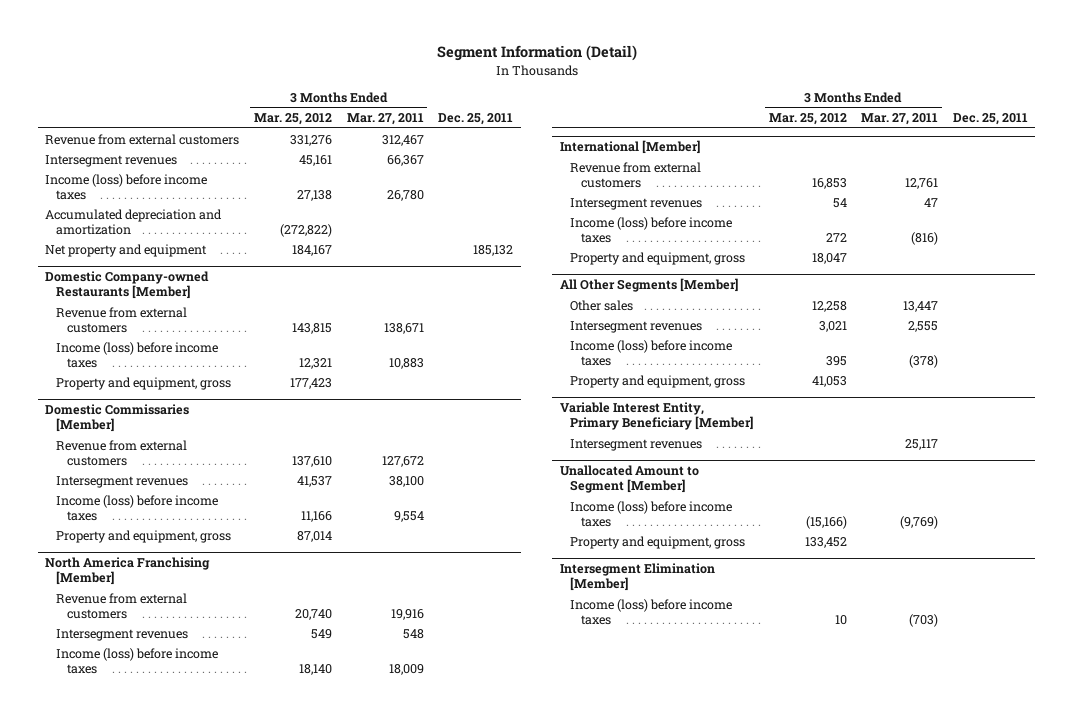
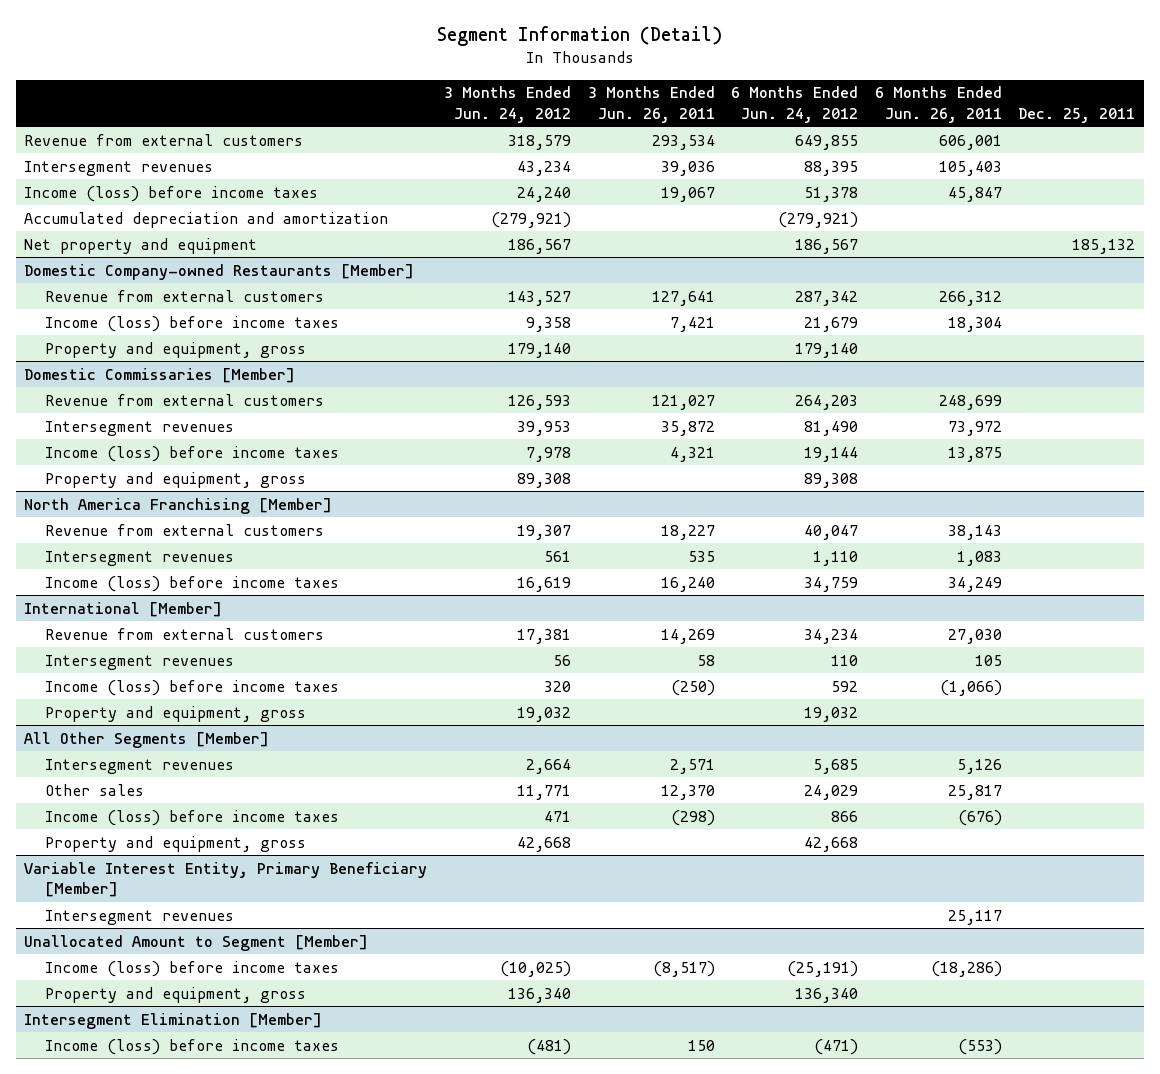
- | 3 Months Ended Mar. 25, 2012 | 3 Months Ended Mar. 27, 2011 | Dec. 25, 2011
+ | 3 Months Ended Jun. 24, 2012 | 3 Months Ended Jun. 26, 2011 | 6 Months Ended Jun. 24, 2012 | 6 Months Ended Jun. 26, 2011 | Dec. 25, 2011
@ All Other Segments [Member]
moved down: Other sales | 11,771 | 12,370 | 24,029 | 25,817 |

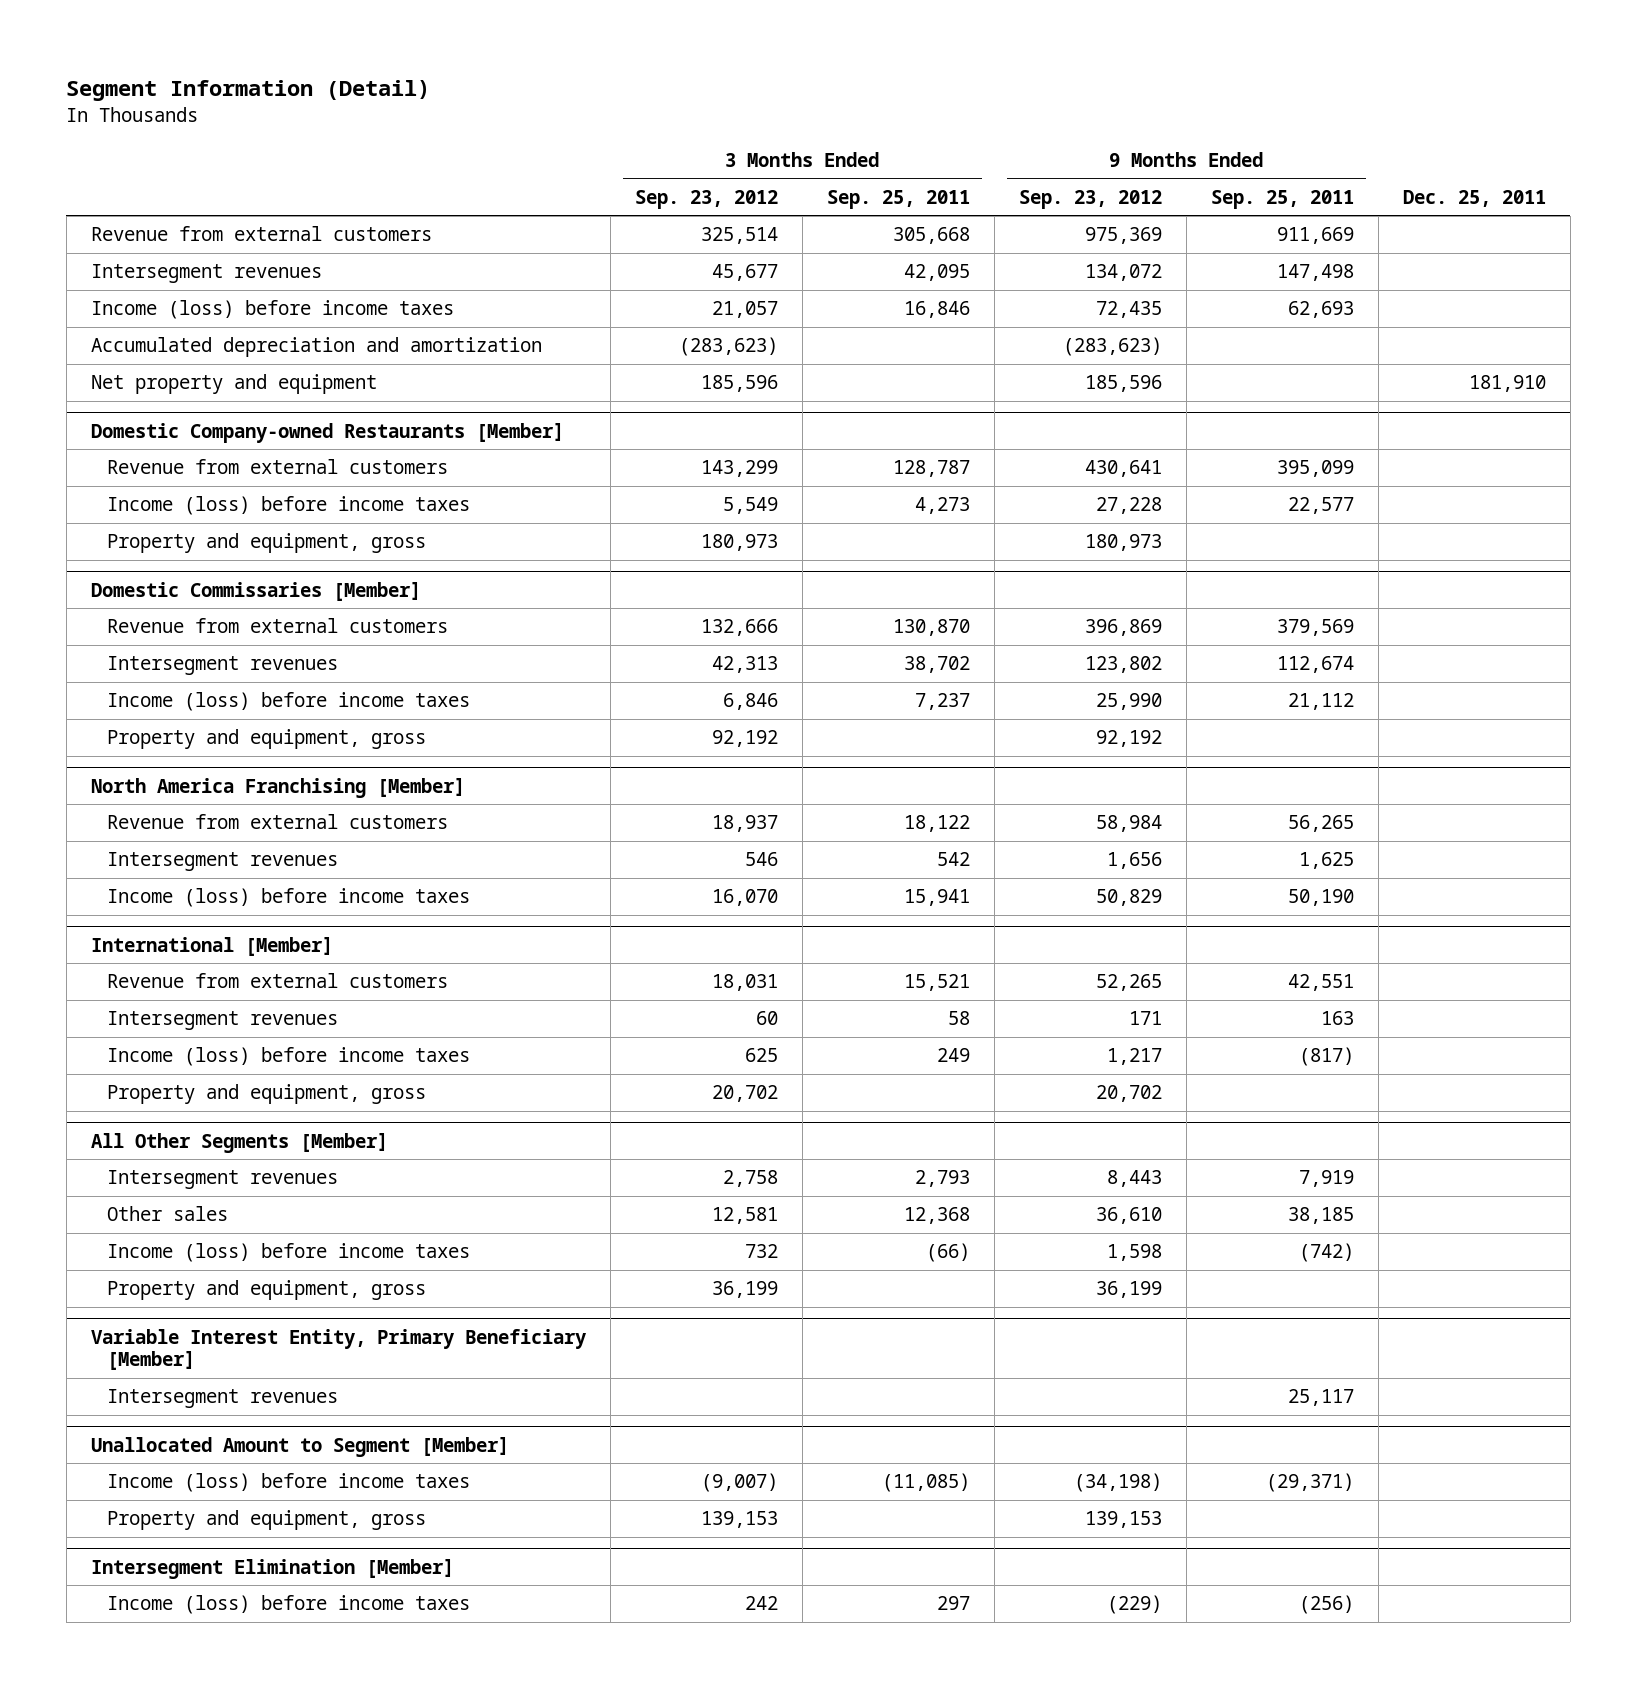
- | 3 Months Ended Jun. 24, 2012 | 3 Months Ended Jun. 26, 2011 | 6 Months Ended Jun. 24, 2012 | 6 Months Ended Jun. 26, 2011 | Dec. 25, 2011
+ | 3 Months Ended Sep. 23, 2012 | 3 Months Ended Sep. 25, 2011 | 9 Months Ended Sep. 23, 2012 | 9 Months Ended Sep. 25, 2011 | Dec. 25, 2011
- Net property and equipment | 186,567 | | 186,567 | | 185,132
+ Net property and equipment | 185,596 | | 185,596 | | 181,910

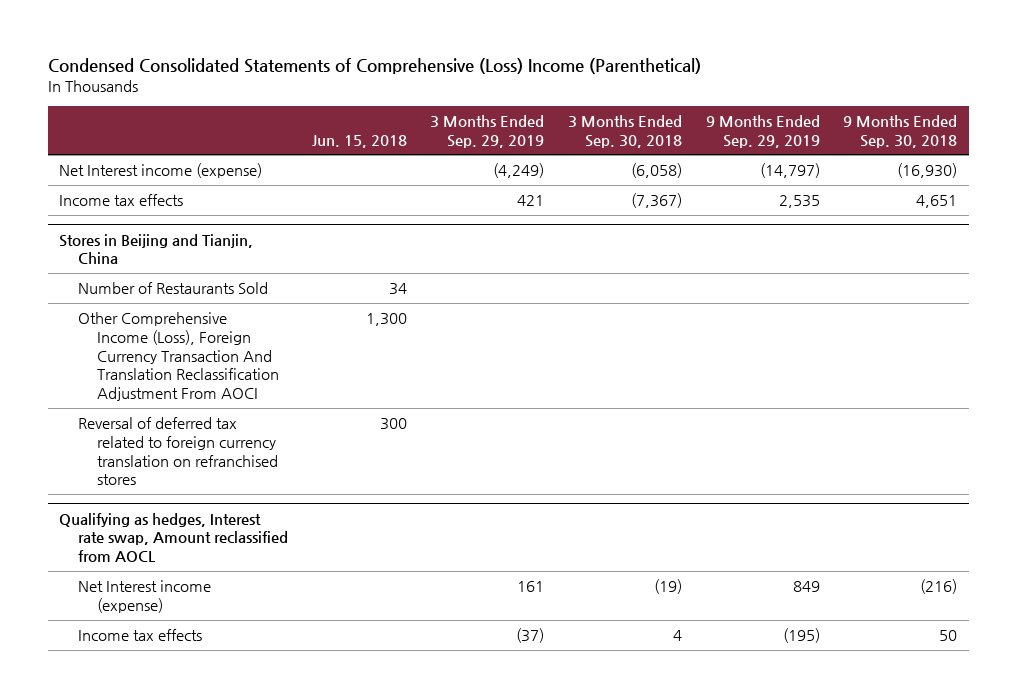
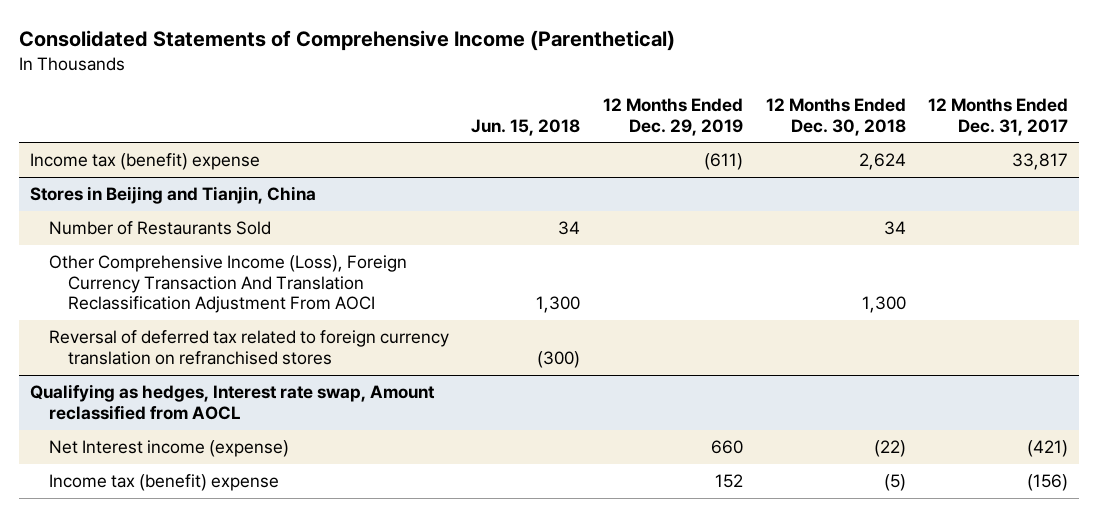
- Condensed Consolidated Statements of Comprehensive (Loss) Income (Parenthetical)
+ Consolidated Statements of Comprehensive Income (Parenthetical)
- | Jun. 15, 2018 | 3 Months Ended Sep. 29, 2019 | 3 Months Ended Sep. 30, 2018 | 9 Months Ended Sep. 29, 2019 | 9 Months Ended Sep. 30, 2018
+ | Jun. 15, 2018 | 12 Months Ended Dec. 29, 2019 | 12 Months Ended Dec. 30, 2018 | 12 Months Ended Dec. 31, 2017
- Net Interest income (expense) | | (4,249) | (6,058) | (14,797) | (16,930)
- Income tax effects | | 421 | (7,367) | 2,535 | 4,651
+ Income tax (benefit) expense | | (611) | 2,624 | 33,817
@ Stores in Beijing and Tianjin, China
- Reversal of deferred tax related to foreign currency translation on refranchised stores | 300 | | | |
+ Reversal of deferred tax related to foreign currency translation on refranchised stores | (300) | | |
@ Qualifying as hedges, Interest rate swap, Amount reclassified from AOCL
- Income tax effects | | (37) | 4 | (195) | 50
+ Income tax (benefit) expense | | 152 | (5) | (156)

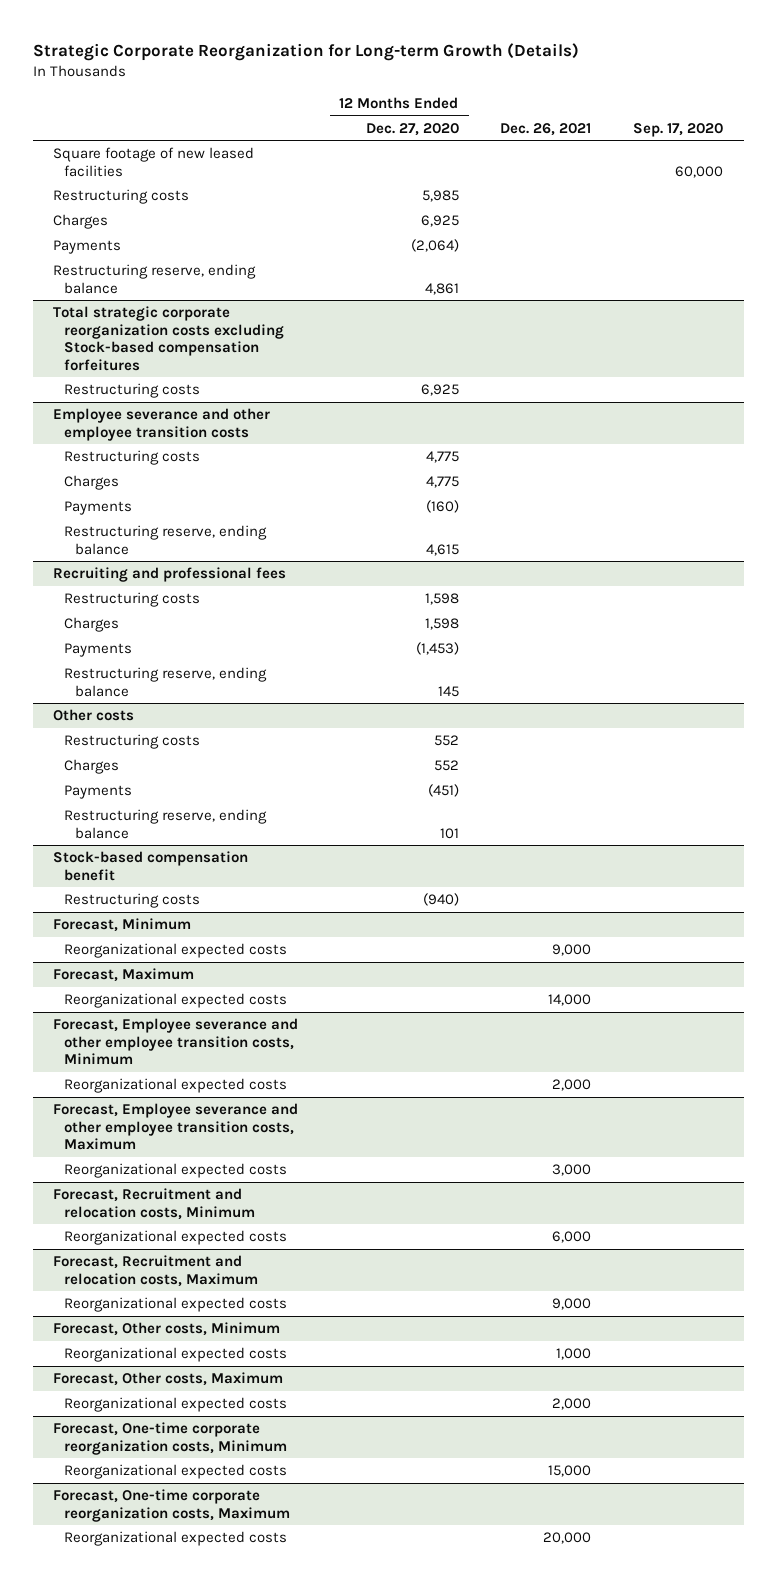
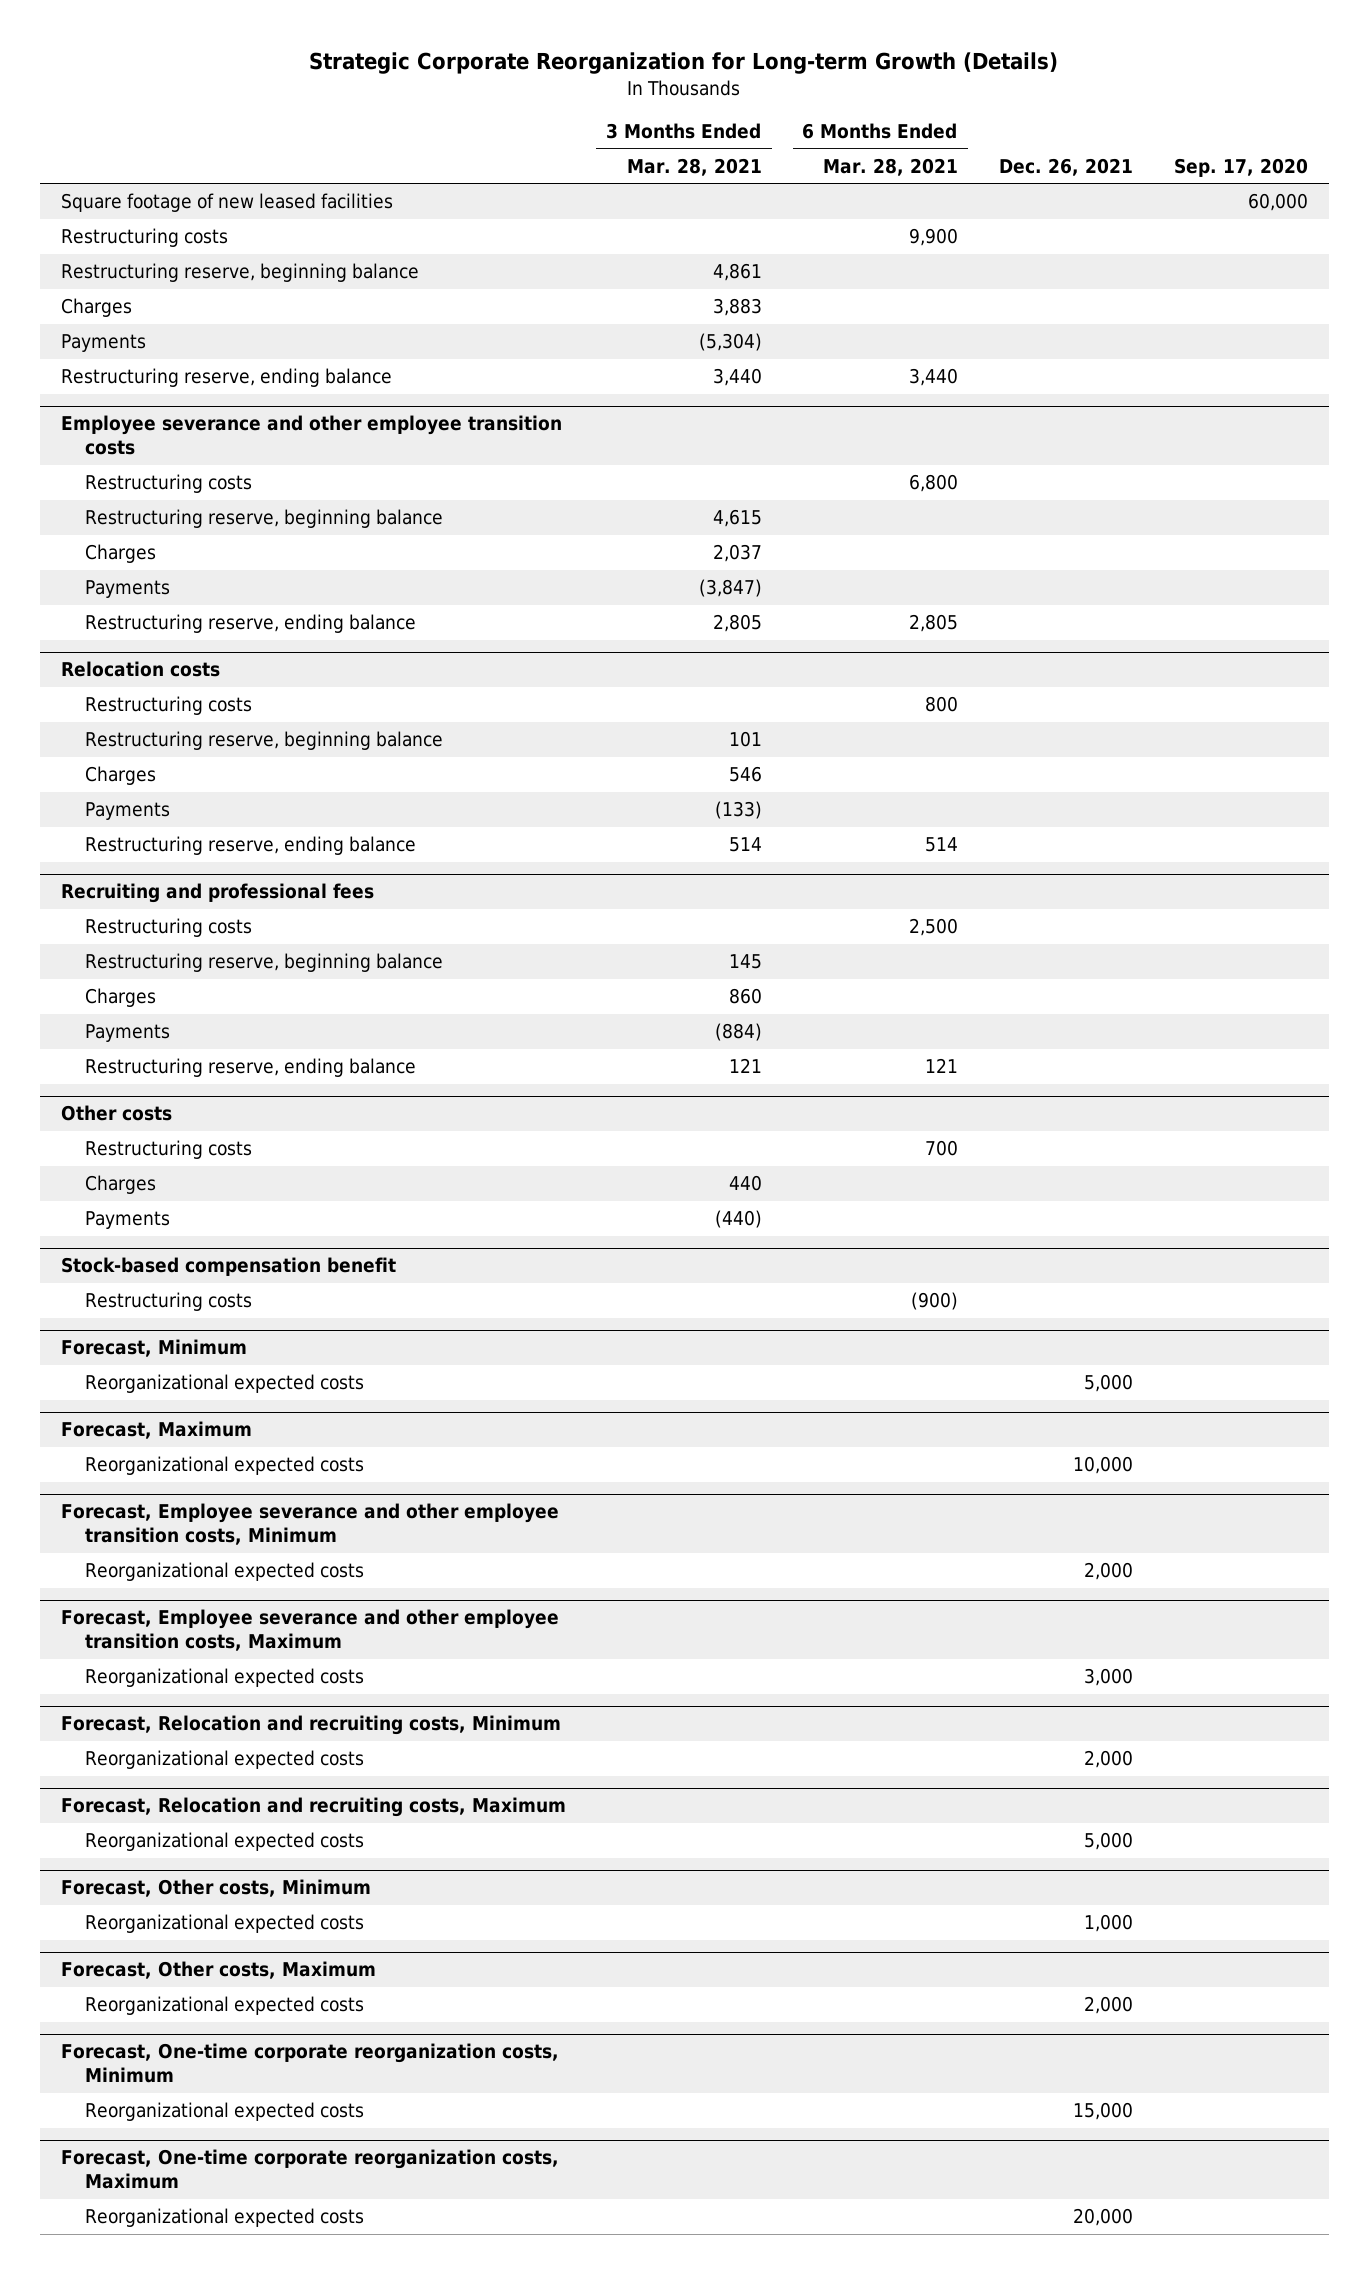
- | 12 Months Ended Dec. 27, 2020 | Dec. 26, 2021 | Sep. 17, 2020
+ | 3 Months Ended Mar. 28, 2021 | 6 Months Ended Mar. 28, 2021 | Dec. 26, 2021 | Sep. 17, 2020
+ Restructuring reserve, beginning balance | 4,861 | | |
- Total strategic corporate reorganization costs excluding Stock-based compensation forfeitures
- Restructuring costs | 6,925 | |
@ Employee severance and other employee transition costs
+ Restructuring reserve, beginning balance | 4,615 | | |
+ Relocation costs
+ Restructuring costs | | 800 | |
+ Restructuring reserve, beginning balance | 101 | | |
+ Charges | 546 | | |
+ Payments | (133) | | |
+ Restructuring reserve, ending balance | 514 | 514 | |
@ Recruiting and professional fees
+ Restructuring reserve, beginning balance | 145 | | |
@ Other costs
- Restructuring reserve, ending balance | 101 | |
@ Forecast, Minimum
- Reorganizational expected costs | | 9,000 |
+ Reorganizational expected costs | | | 5,000 |
@ Forecast, Maximum
- Reorganizational expected costs | | 14,000 |
+ Reorganizational expected costs | | | 10,000 |
- Forecast, Recruitment and relocation costs, Minimum
- Reorganizational expected costs | | 6,000 |
- Forecast, Recruitment and relocation costs, Maximum
- Reorganizational expected costs | | 9,000 |
+ Forecast, Relocation and recruiting costs, Minimum
+ Reorganizational expected costs | | | 2,000 |
+ Forecast, Relocation and recruiting costs, Maximum
+ Reorganizational expected costs | | | 5,000 |

